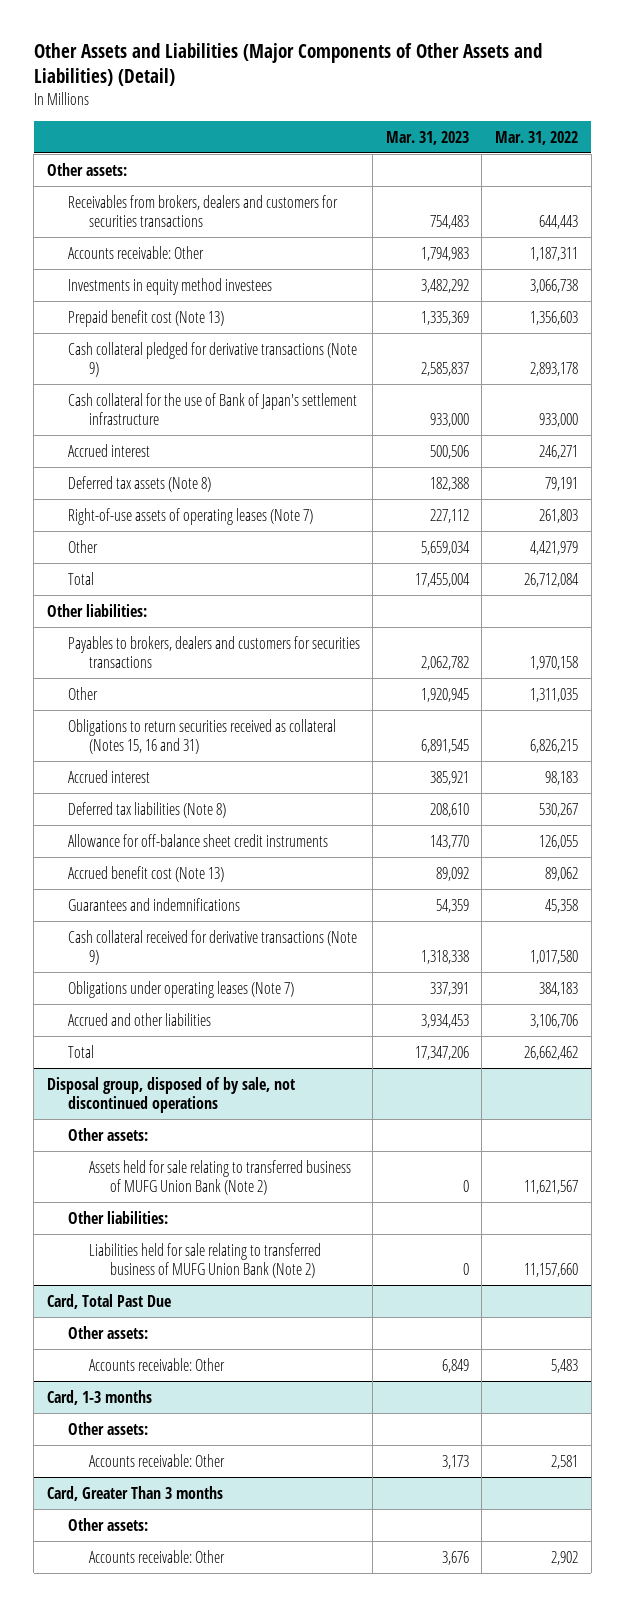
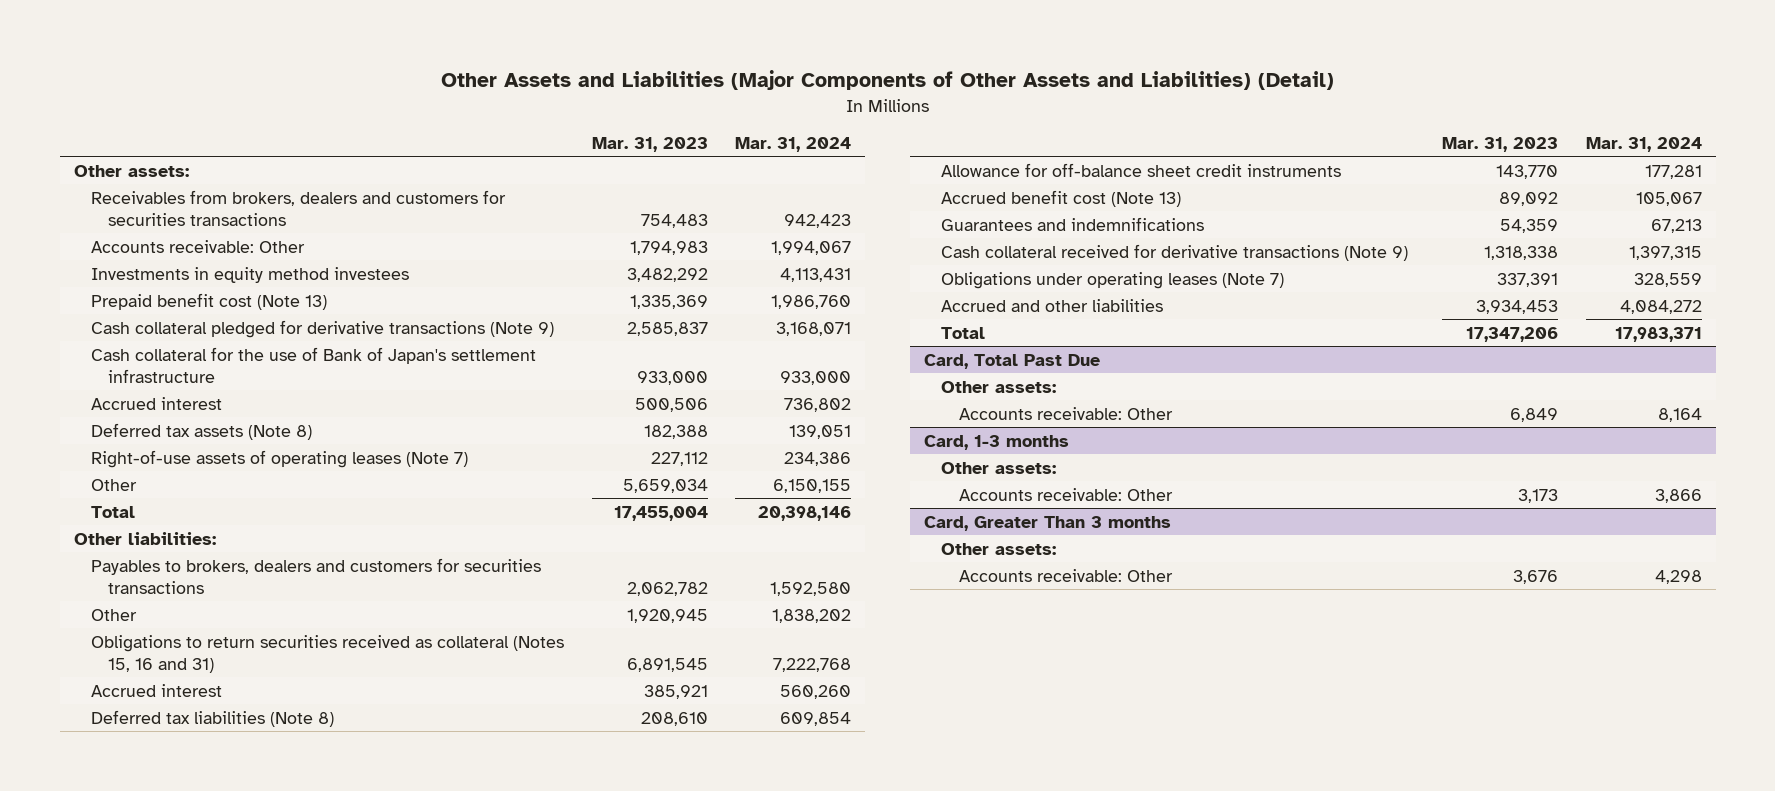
- | Mar. 31, 2023 | Mar. 31, 2022
+ | Mar. 31, 2023 | Mar. 31, 2024
- Disposal group, disposed of by sale, not discontinued operations
- Other assets:
- Assets held for sale relating to transferred business of MUFG Union Bank (Note 2) | 0 | 11,621,567
- Other liabilities:
- Liabilities held for sale relating to transferred business of MUFG Union Bank (Note 2) | 0 | 11,157,660

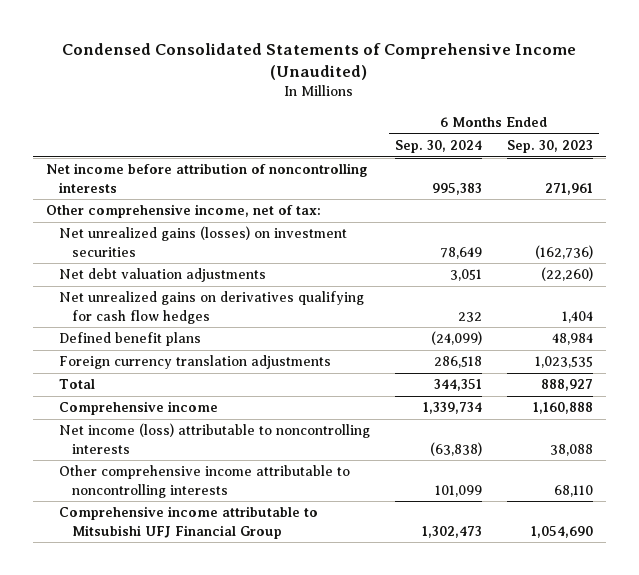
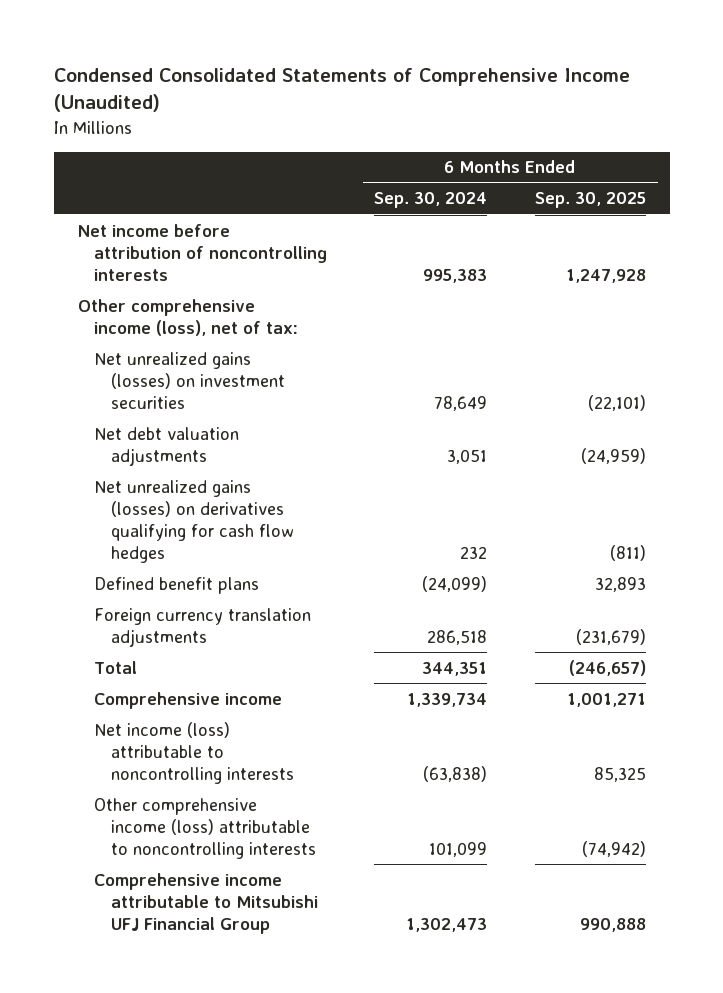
- | 6 Months Ended Sep. 30, 2024 | 6 Months Ended Sep. 30, 2023
+ | 6 Months Ended Sep. 30, 2024 | 6 Months Ended Sep. 30, 2025
- Other comprehensive income, net of tax:
+ Other comprehensive income (loss), net of tax:
- Net unrealized gains on derivatives qualifying for cash flow hedges | 232 | 1,404
+ Net unrealized gains (losses) on derivatives qualifying for cash flow hedges | 232 | (811)
- Other comprehensive income attributable to noncontrolling interests | 101,099 | 68,110
+ Other comprehensive income (loss) attributable to noncontrolling interests | 101,099 | (74,942)

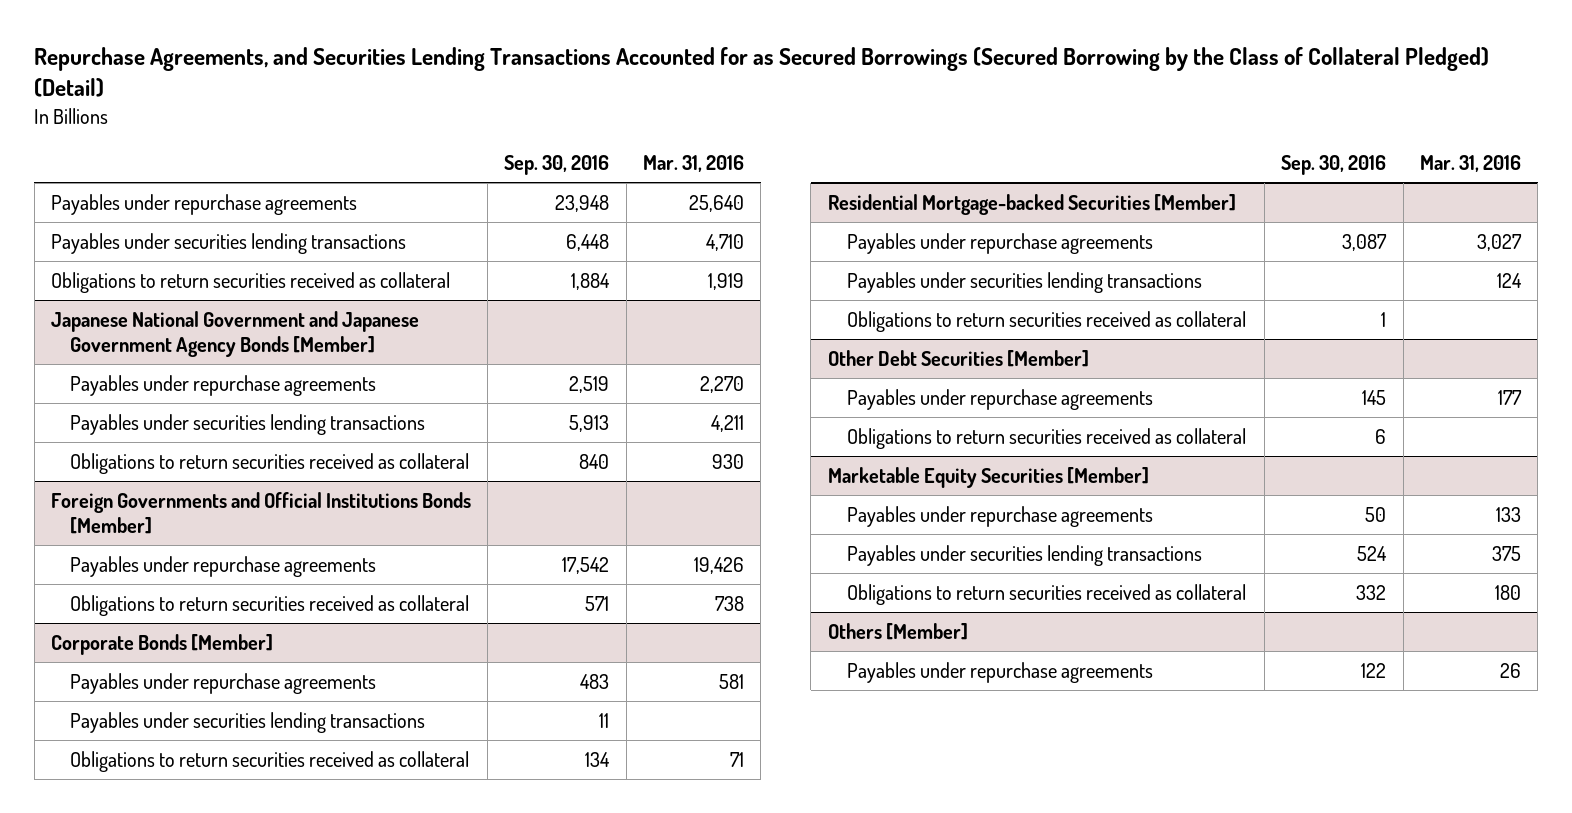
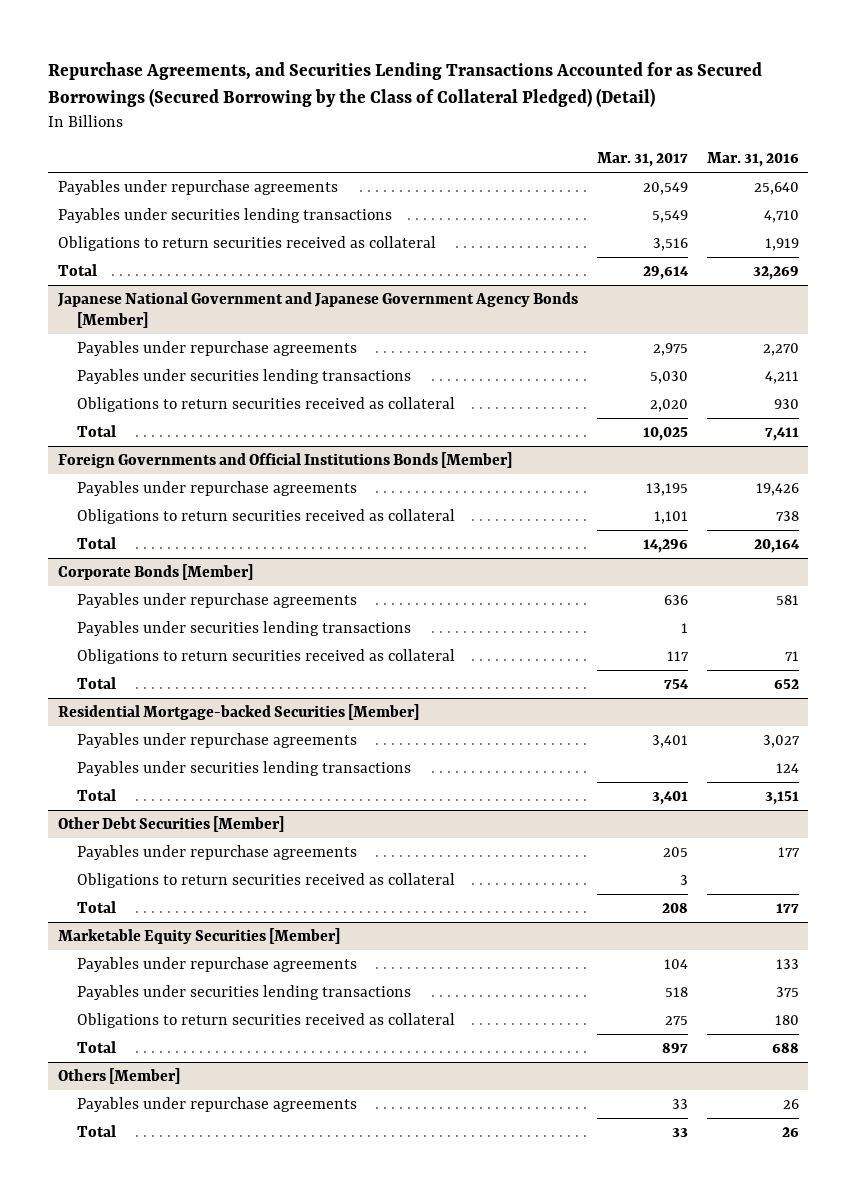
- | Sep. 30, 2016 | Mar. 31, 2016
+ | Mar. 31, 2017 | Mar. 31, 2016
+ Total | 29,614 | 32,269
@ Japanese National Government and Japanese Government Agency Bonds [Member]
+ Total | 10,025 | 7,411
@ Foreign Governments and Official Institutions Bonds [Member]
+ Total | 14,296 | 20,164
@ Corporate Bonds [Member]
+ Total | 754 | 652
@ Residential Mortgage-backed Securities [Member]
- Obligations to return securities received as collateral | 1 |
+ Total | 3,401 | 3,151
@ Other Debt Securities [Member]
+ Total | 208 | 177
@ Marketable Equity Securities [Member]
+ Total | 897 | 688
@ Others [Member]
+ Total | 33 | 26

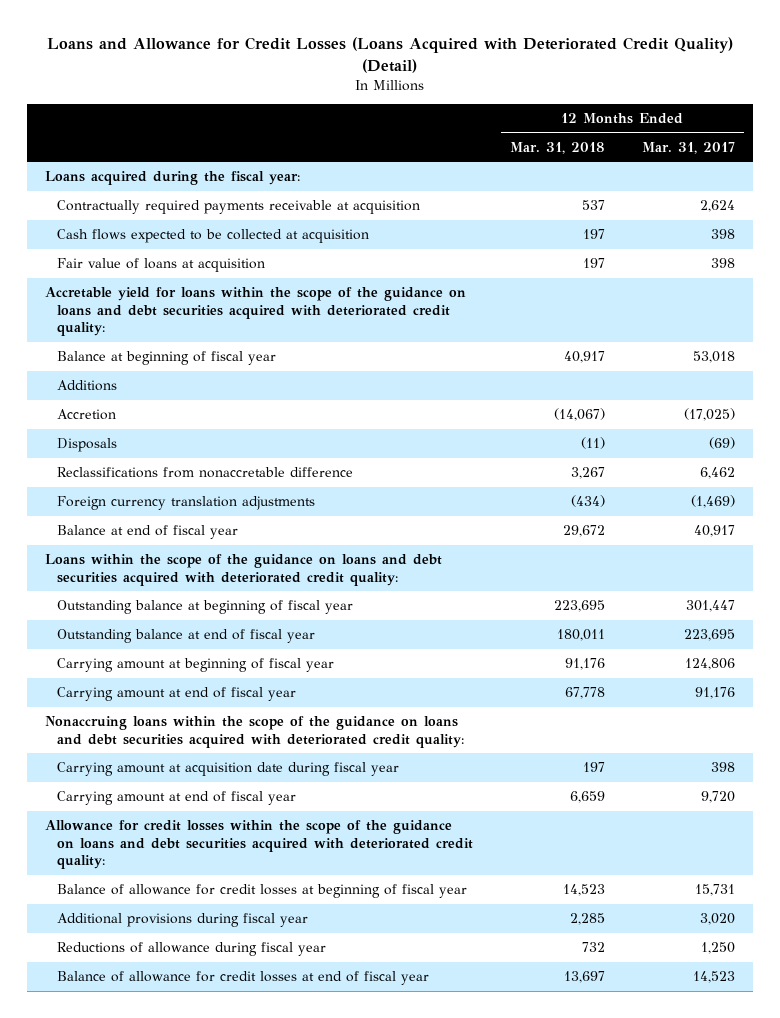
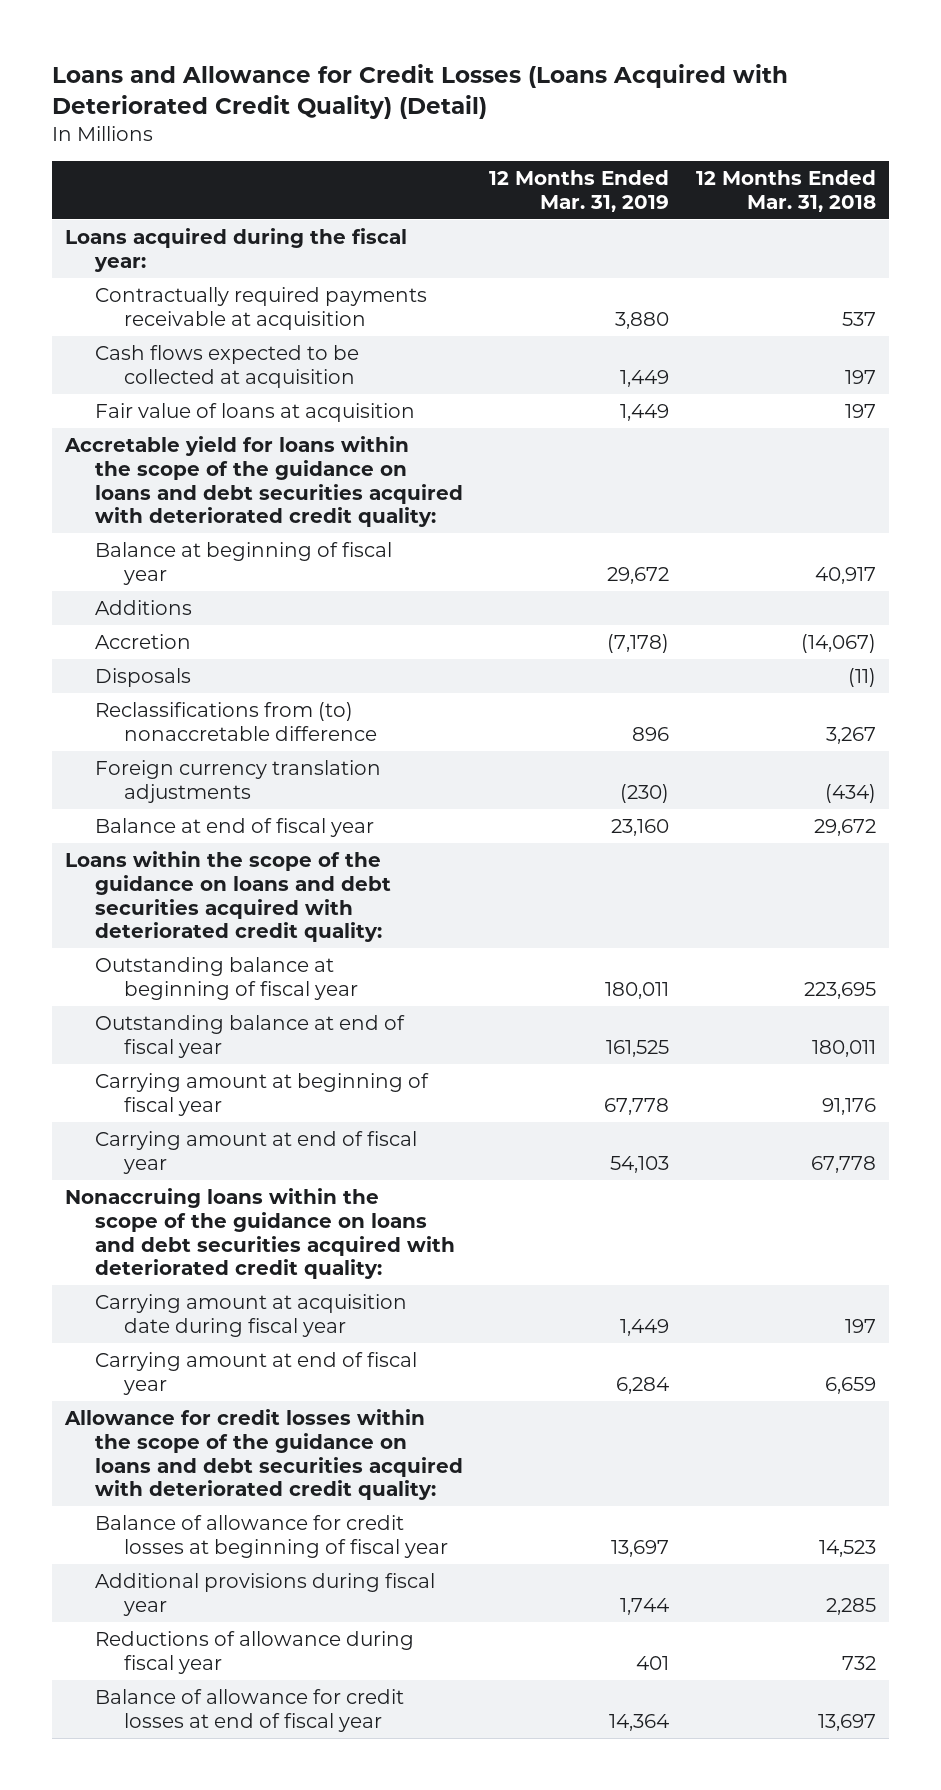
- | 12 Months Ended Mar. 31, 2018 | 12 Months Ended Mar. 31, 2017
+ | 12 Months Ended Mar. 31, 2019 | 12 Months Ended Mar. 31, 2018
- Reclassifications from nonaccretable difference | 3,267 | 6,462
+ Reclassifications from (to) nonaccretable difference | 896 | 3,267

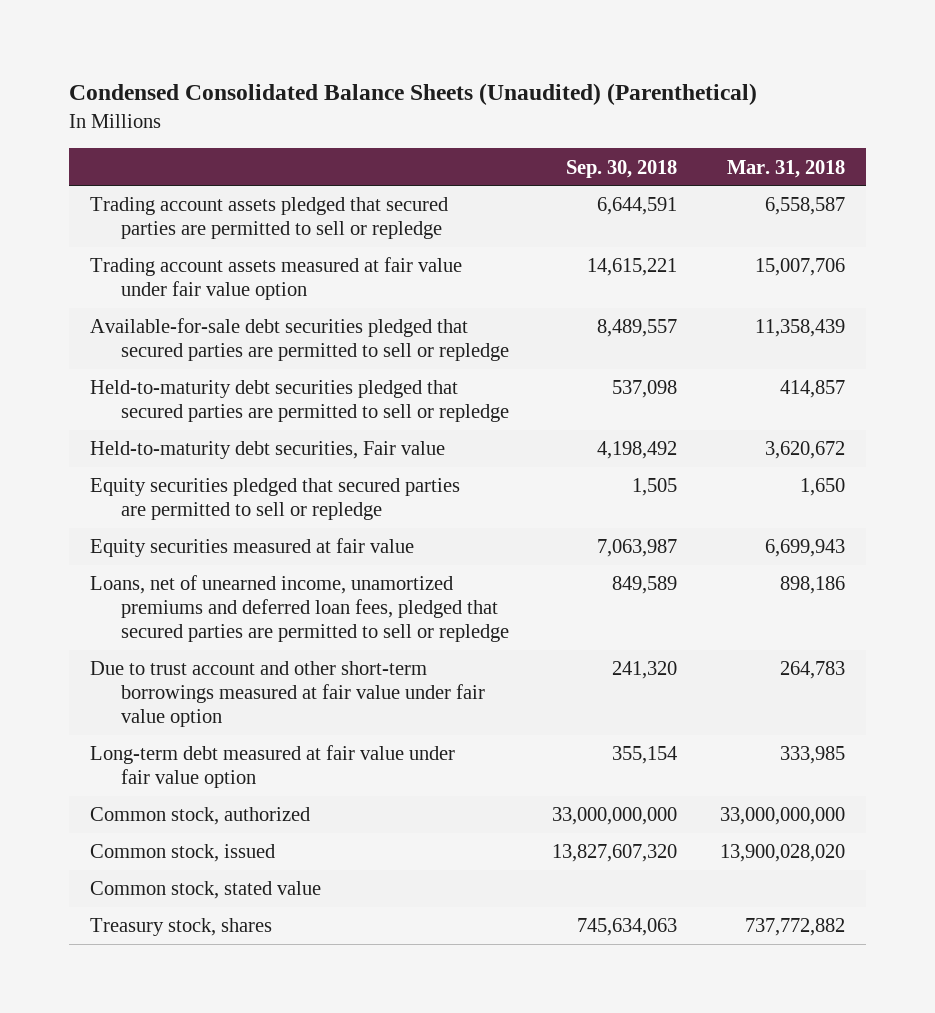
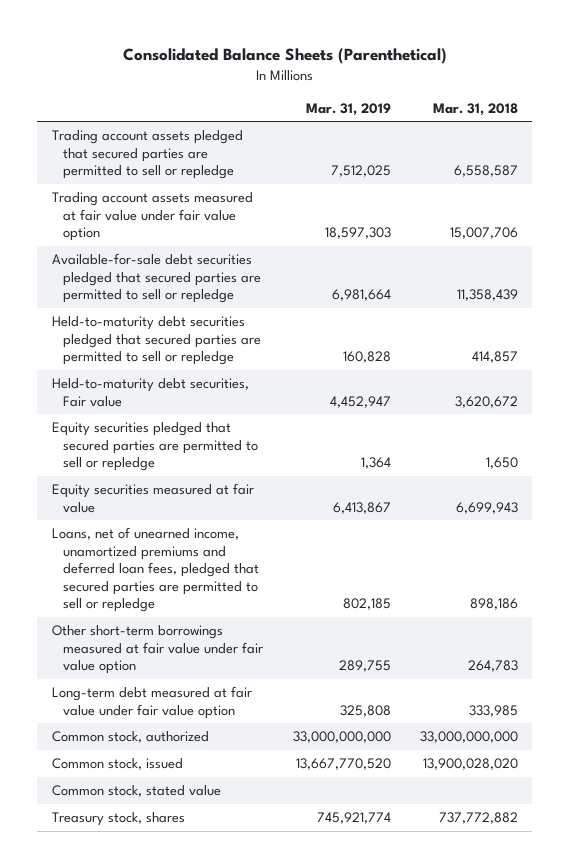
- Condensed Consolidated Balance Sheets (Unaudited) (Parenthetical)
+ Consolidated Balance Sheets (Parenthetical)
- | Sep. 30, 2018 | Mar. 31, 2018
+ | Mar. 31, 2019 | Mar. 31, 2018
- Due to trust account and other short-term borrowings measured at fair value under fair value option | 241,320 | 264,783
+ Other short-term borrowings measured at fair value under fair value option | 289,755 | 264,783

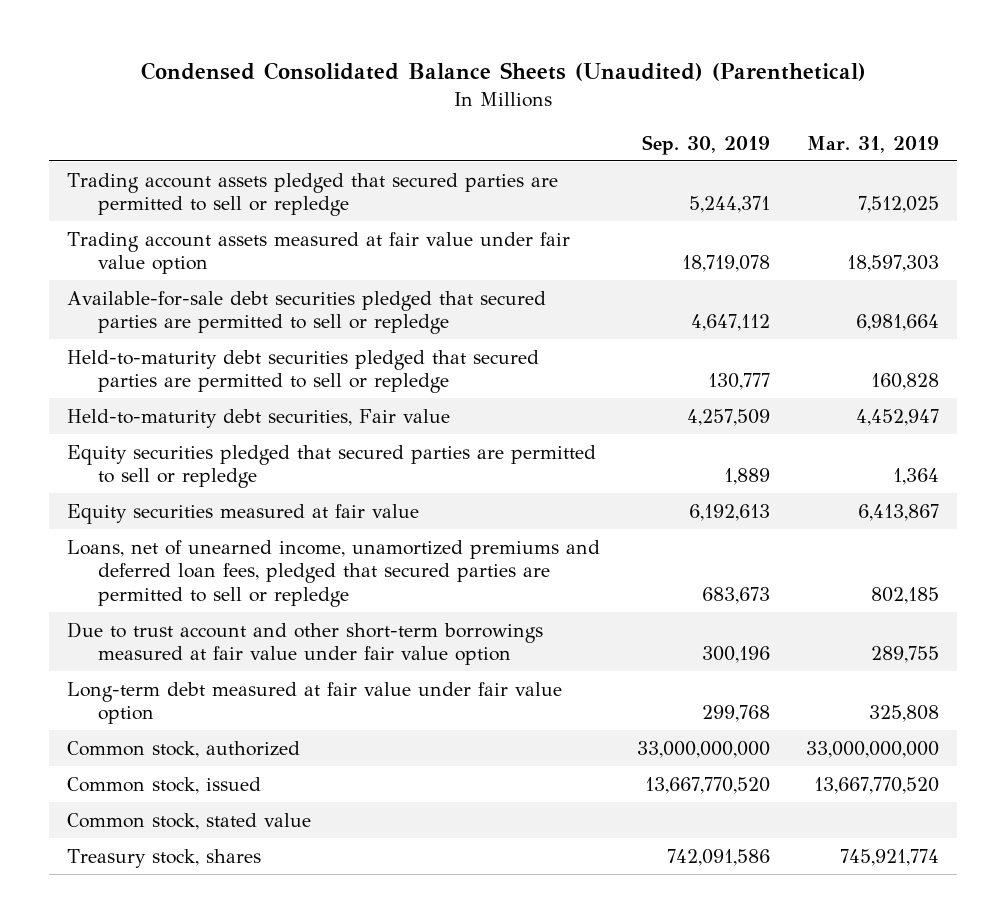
- Consolidated Balance Sheets (Parenthetical)
+ Condensed Consolidated Balance Sheets (Unaudited) (Parenthetical)
- | Mar. 31, 2019 | Mar. 31, 2018
+ | Sep. 30, 2019 | Mar. 31, 2019
- Other short-term borrowings measured at fair value under fair value option | 289,755 | 264,783
+ Due to trust account and other short-term borrowings measured at fair value under fair value option | 300,196 | 289,755

